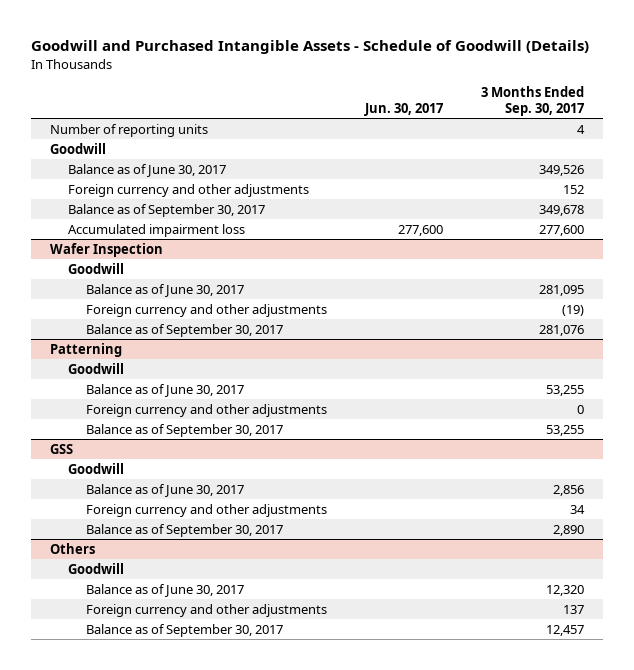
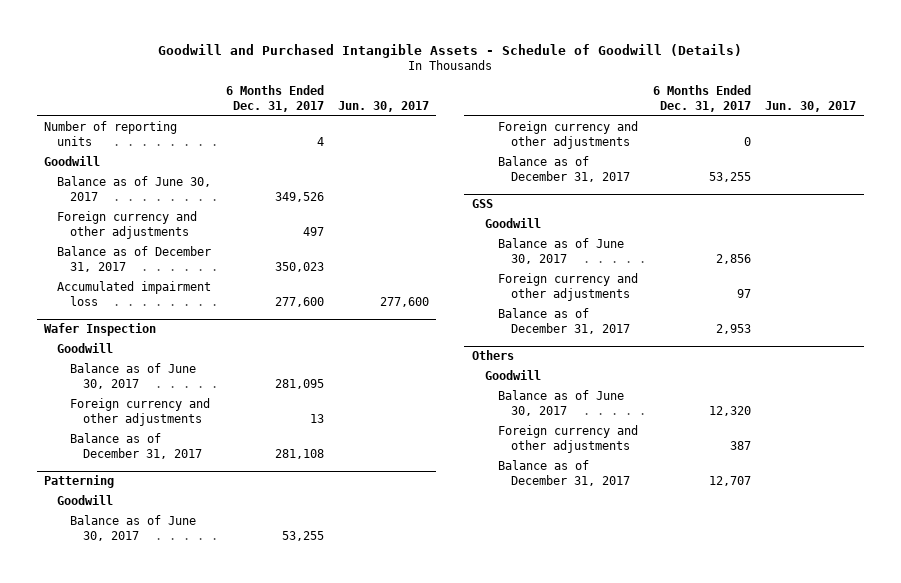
- | Jun. 30, 2017 | 3 Months Ended Sep. 30, 2017
+ | 6 Months Ended Dec. 31, 2017 | Jun. 30, 2017
- Balance as of September 30, 2017 | | 349,678
+ Balance as of December 31, 2017 | 350,023 |
@ Wafer Inspection
- Balance as of September 30, 2017 | | 281,076
+ Balance as of December 31, 2017 | 281,108 |
@ Patterning
- Balance as of September 30, 2017 | | 53,255
+ Balance as of December 31, 2017 | 53,255 |
@ GSS
- Balance as of September 30, 2017 | | 2,890
+ Balance as of December 31, 2017 | 2,953 |
@ Others
- Balance as of September 30, 2017 | | 12,457
+ Balance as of December 31, 2017 | 12,707 |

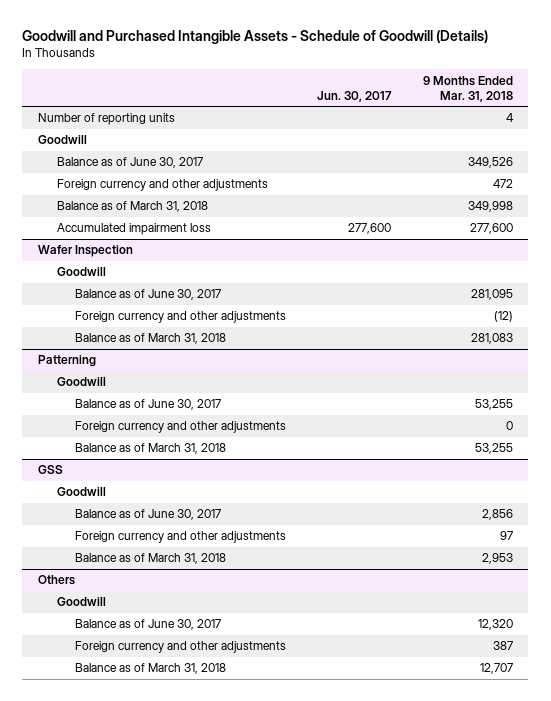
- | 6 Months Ended Dec. 31, 2017 | Jun. 30, 2017
+ | Jun. 30, 2017 | 9 Months Ended Mar. 31, 2018
- Balance as of December 31, 2017 | 350,023 |
+ Balance as of March 31, 2018 | | 349,998
@ Wafer Inspection
- Balance as of December 31, 2017 | 281,108 |
+ Balance as of March 31, 2018 | | 281,083
@ Patterning
- Balance as of December 31, 2017 | 53,255 |
+ Balance as of March 31, 2018 | | 53,255
@ GSS
- Balance as of December 31, 2017 | 2,953 |
+ Balance as of March 31, 2018 | | 2,953
@ Others
- Balance as of December 31, 2017 | 12,707 |
+ Balance as of March 31, 2018 | | 12,707

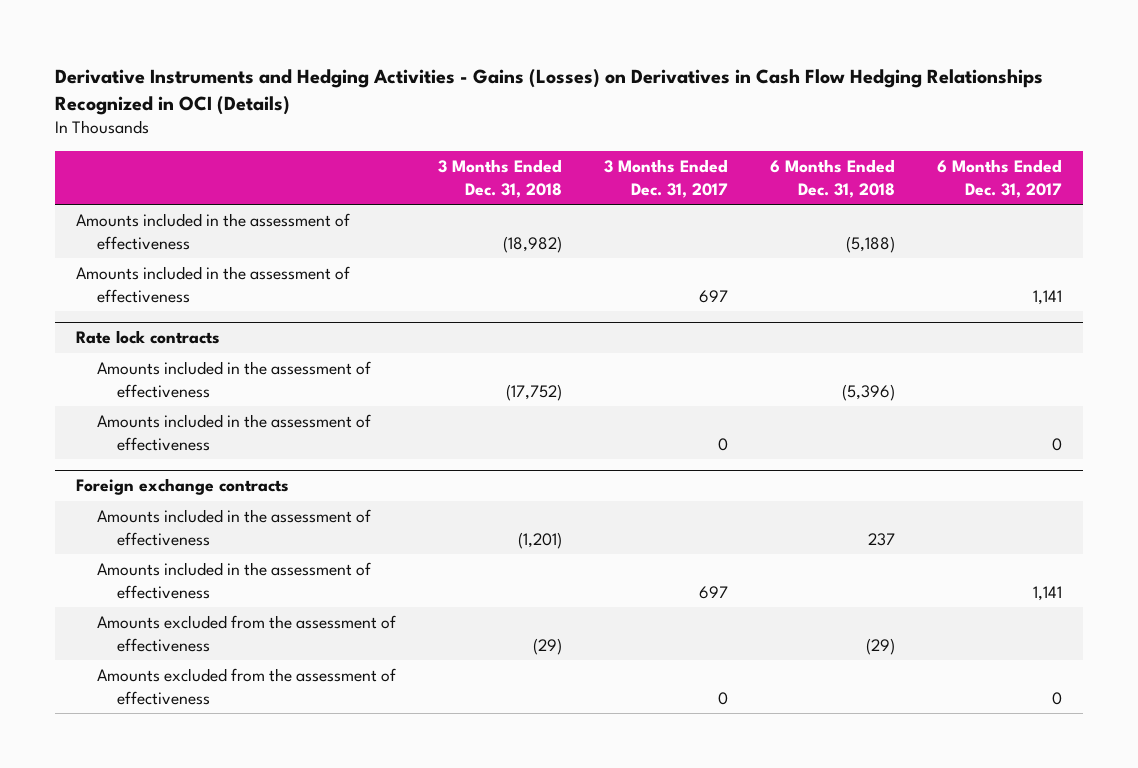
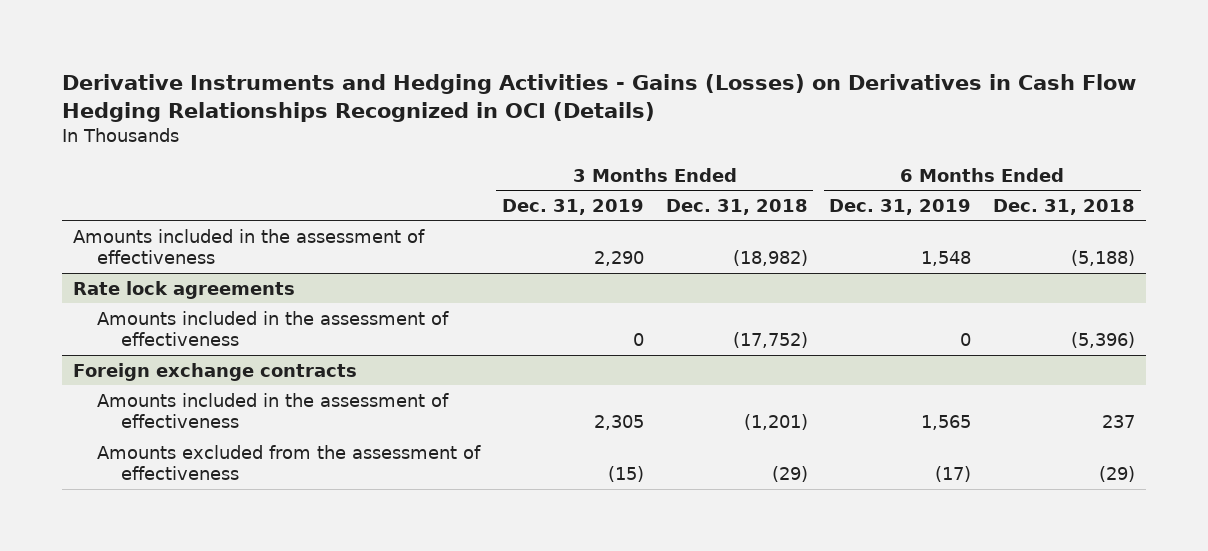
- | 3 Months Ended Dec. 31, 2018 | 3 Months Ended Dec. 31, 2017 | 6 Months Ended Dec. 31, 2018 | 6 Months Ended Dec. 31, 2017
+ | 3 Months Ended Dec. 31, 2019 | 3 Months Ended Dec. 31, 2018 | 6 Months Ended Dec. 31, 2019 | 6 Months Ended Dec. 31, 2018
- Amounts included in the assessment of effectiveness | | 697 | | 1,141
- Rate lock contracts
+ Rate lock agreements
- Amounts included in the assessment of effectiveness | | 0 | | 0
@ Foreign exchange contracts
- Amounts included in the assessment of effectiveness | | 697 | | 1,141
- Amounts excluded from the assessment of effectiveness | | 0 | | 0

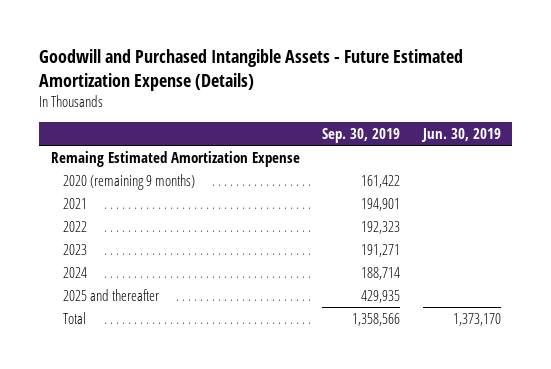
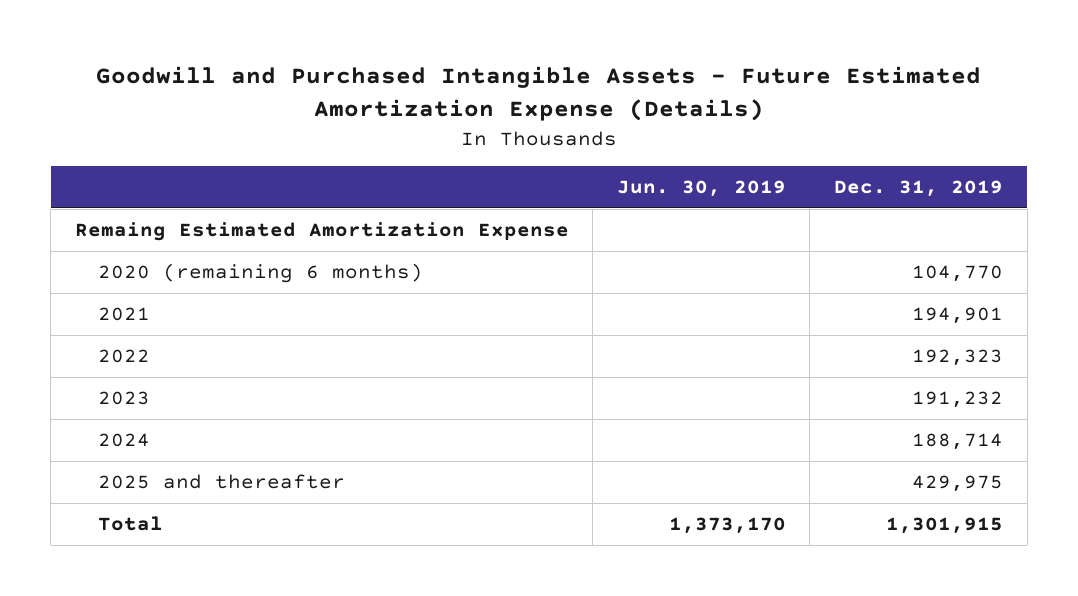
- | Sep. 30, 2019 | Jun. 30, 2019
+ | Jun. 30, 2019 | Dec. 31, 2019
- 2020 (remaining 9 months) | 161,422 |
+ 2020 (remaining 6 months) | | 104,770

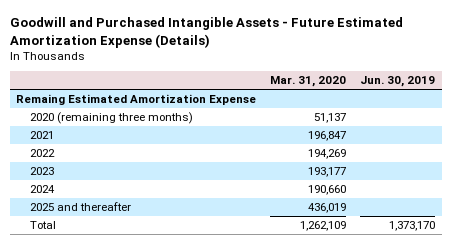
- | Jun. 30, 2019 | Dec. 31, 2019
+ | Mar. 31, 2020 | Jun. 30, 2019
- 2020 (remaining 6 months) | | 104,770
+ 2020 (remaining three months) | 51,137 |

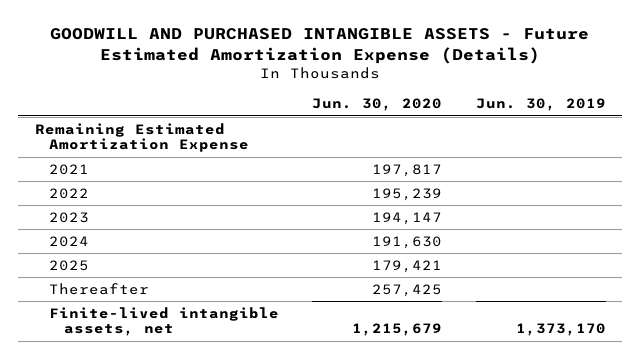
- Goodwill and Purchased Intangible Assets - Future Estimated Amortization Expense (Details)
+ GOODWILL AND PURCHASED INTANGIBLE ASSETS - Future Estimated Amortization Expense (Details)
- | Mar. 31, 2020 | Jun. 30, 2019
+ | Jun. 30, 2020 | Jun. 30, 2019
- Remaing Estimated Amortization Expense
- 2020 (remaining three months) | 51,137 |
+ Remaining Estimated Amortization Expense
- 2025 and thereafter | 436,019 |
- Total | 1,262,109 | 1,373,170
+ 2025 | 179,421 |
+ Thereafter | 257,425 |
+ Finite-lived intangible assets, net | 1,215,679 | 1,373,170

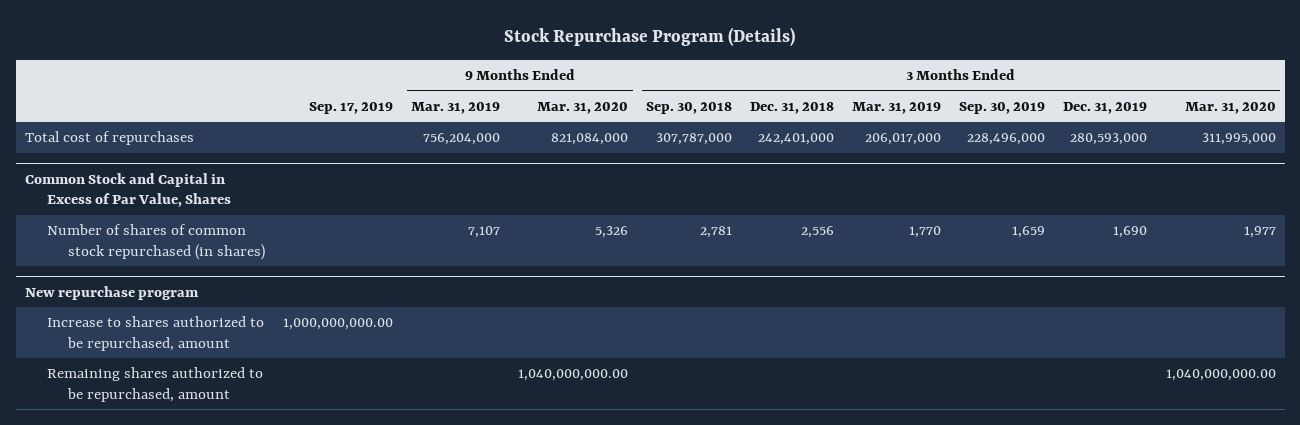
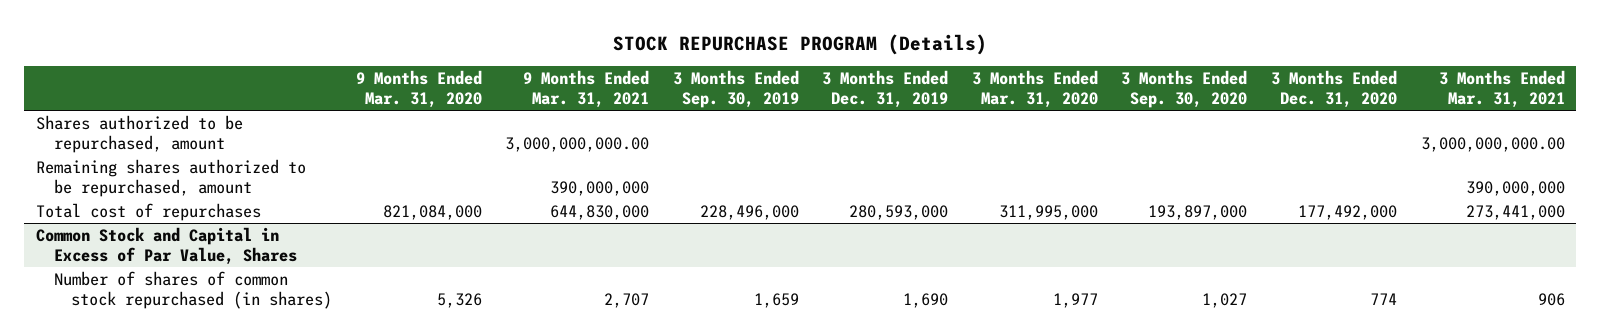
- Stock Repurchase Program (Details)
+ STOCK REPURCHASE PROGRAM (Details)
- | Sep. 17, 2019 | 9 Months Ended Mar. 31, 2019 | 9 Months Ended Mar. 31, 2020 | 3 Months Ended Sep. 30, 2018 | 3 Months Ended Dec. 31, 2018 | 3 Months Ended Mar. 31, 2019 | 3 Months Ended Sep. 30, 2019 | 3 Months Ended Dec. 31, 2019 | 3 Months Ended Mar. 31, 2020
+ | 9 Months Ended Mar. 31, 2020 | 9 Months Ended Mar. 31, 2021 | 3 Months Ended Sep. 30, 2019 | 3 Months Ended Dec. 31, 2019 | 3 Months Ended Mar. 31, 2020 | 3 Months Ended Sep. 30, 2020 | 3 Months Ended Dec. 31, 2020 | 3 Months Ended Mar. 31, 2021
+ Shares authorized to be repurchased, amount | | 3,000,000,000.00 | | | | | | 3,000,000,000.00
+ Remaining shares authorized to be repurchased, amount | | 390,000,000 | | | | | | 390,000,000
- New repurchase program
- Increase to shares authorized to be repurchased, amount | 1,000,000,000.00 | | | | | | | |
- Remaining shares authorized to be repurchased, amount | | | 1,040,000,000.00 | | | | | | 1,040,000,000.00

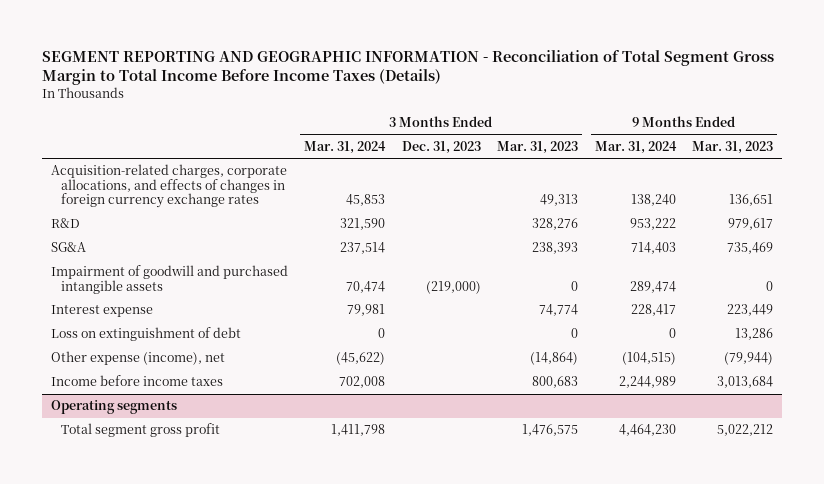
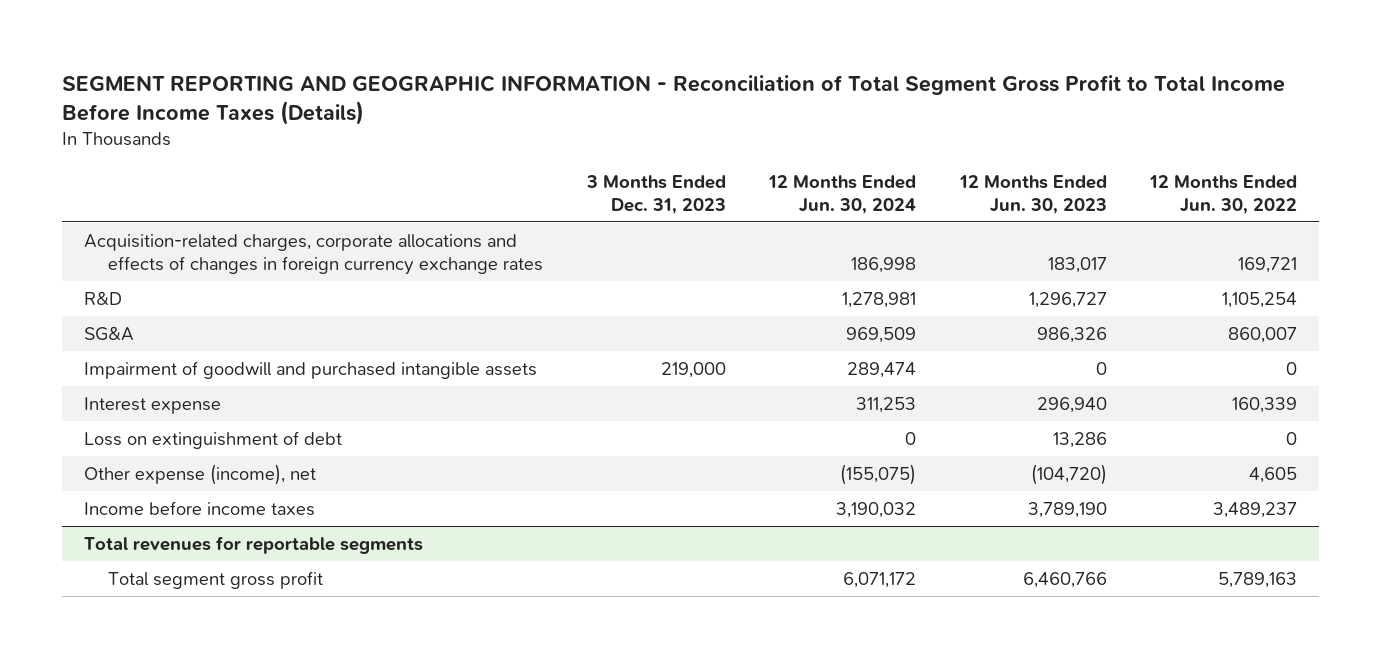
- SEGMENT REPORTING AND GEOGRAPHIC INFORMATION - Reconciliation of Total Segment Gross Margin to Total Income Before Income Taxes (Details)
+ SEGMENT REPORTING AND GEOGRAPHIC INFORMATION - Reconciliation of Total Segment Gross Profit to Total Income Before Income Taxes (Details)
- | 3 Months Ended Mar. 31, 2024 | 3 Months Ended Dec. 31, 2023 | 3 Months Ended Mar. 31, 2023 | 9 Months Ended Mar. 31, 2024 | 9 Months Ended Mar. 31, 2023
+ | 3 Months Ended Dec. 31, 2023 | 12 Months Ended Jun. 30, 2024 | 12 Months Ended Jun. 30, 2023 | 12 Months Ended Jun. 30, 2022
- Acquisition-related charges, corporate allocations, and effects of changes in foreign currency exchange rates | 45,853 | | 49,313 | 138,240 | 136,651
+ Acquisition-related charges, corporate allocations and effects of changes in foreign currency exchange rates | | 186,998 | 183,017 | 169,721
- Impairment of goodwill and purchased intangible assets | 70,474 | (219,000) | 0 | 289,474 | 0
+ Impairment of goodwill and purchased intangible assets | 219,000 | 289,474 | 0 | 0
- Operating segments
+ Total revenues for reportable segments

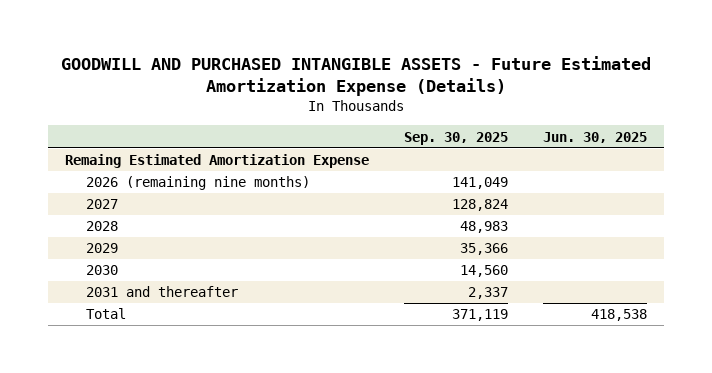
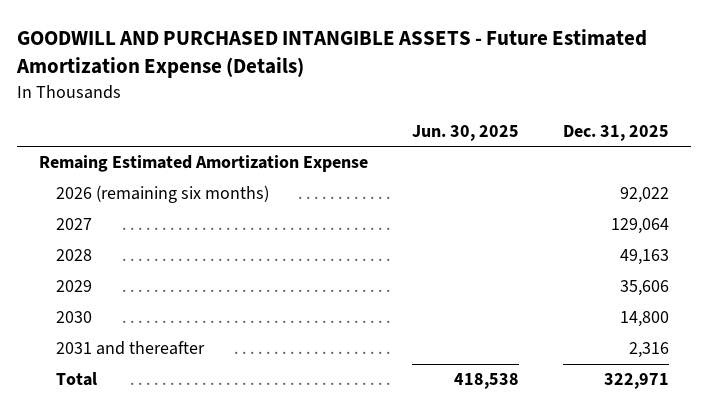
- | Sep. 30, 2025 | Jun. 30, 2025
+ | Jun. 30, 2025 | Dec. 31, 2025
- 2026 (remaining nine months) | 141,049 |
+ 2026 (remaining six months) | | 92,022

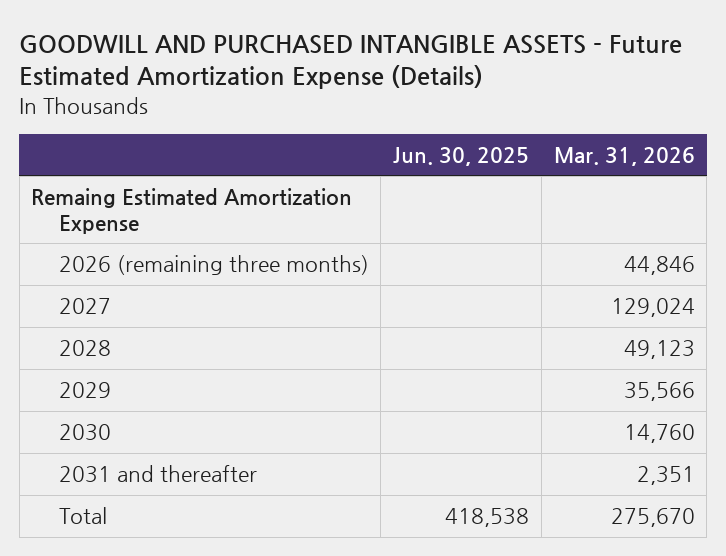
- | Jun. 30, 2025 | Dec. 31, 2025
+ | Jun. 30, 2025 | Mar. 31, 2026
- 2026 (remaining six months) | | 92,022
+ 2026 (remaining three months) | | 44,846

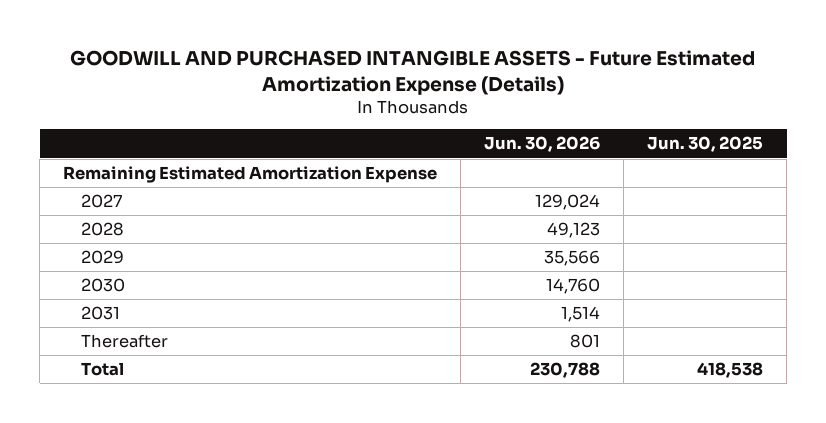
- | Jun. 30, 2025 | Mar. 31, 2026
+ | Jun. 30, 2026 | Jun. 30, 2025
- Remaing Estimated Amortization Expense
- 2026 (remaining three months) | | 44,846
+ Remaining Estimated Amortization Expense
- 2031 and thereafter | | 2,351
+ 2031 | 1,514 |
+ Thereafter | 801 |

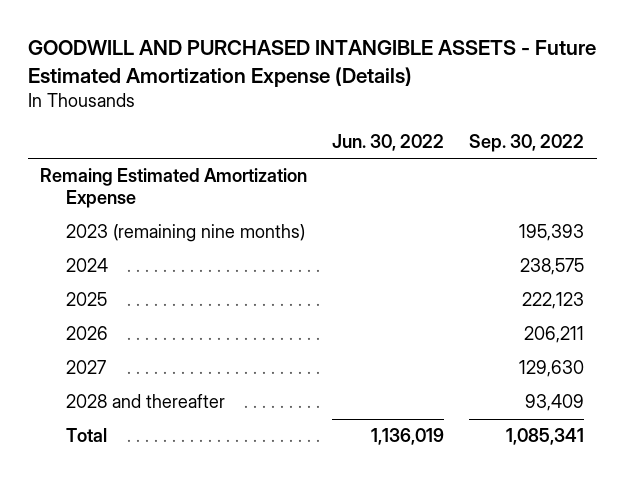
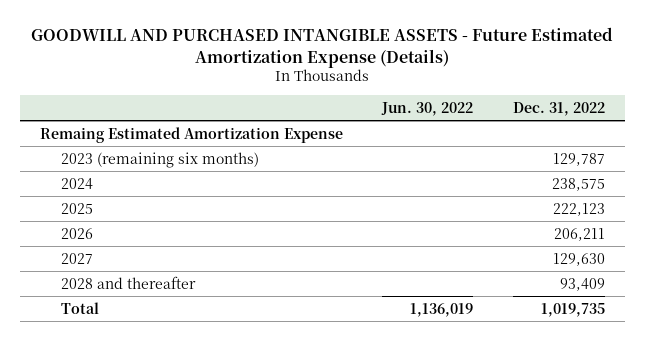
- | Jun. 30, 2022 | Sep. 30, 2022
+ | Jun. 30, 2022 | Dec. 31, 2022
- 2023 (remaining nine months) | | 195,393
+ 2023 (remaining six months) | | 129,787

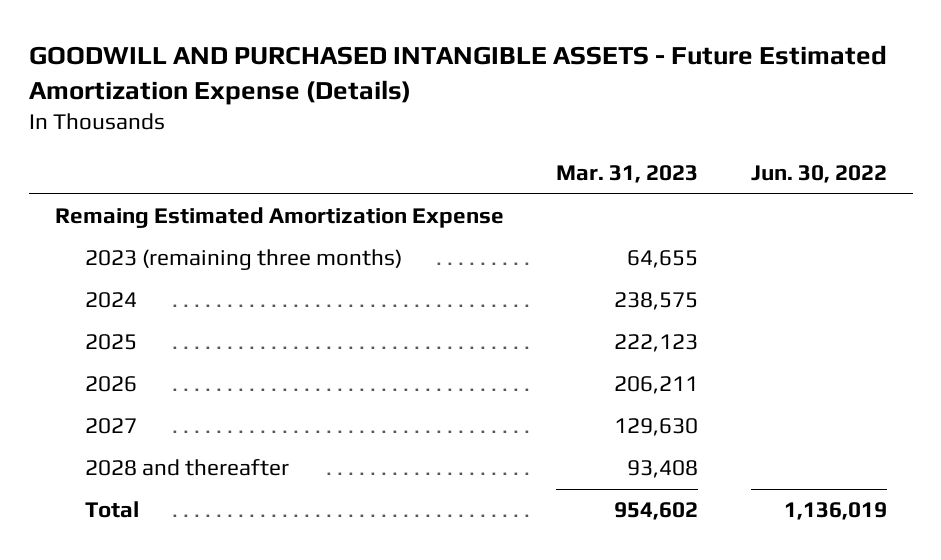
- | Jun. 30, 2022 | Dec. 31, 2022
+ | Mar. 31, 2023 | Jun. 30, 2022
- 2023 (remaining six months) | | 129,787
+ 2023 (remaining three months) | 64,655 |

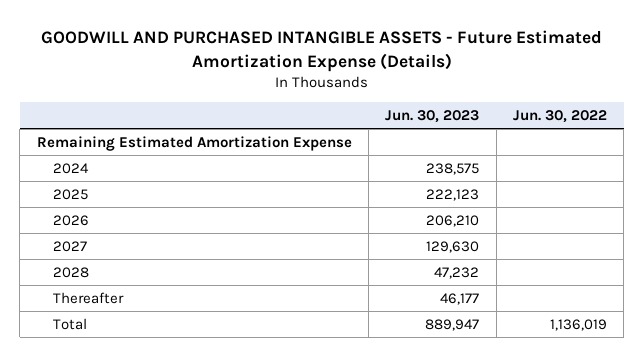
- | Mar. 31, 2023 | Jun. 30, 2022
+ | Jun. 30, 2023 | Jun. 30, 2022
- Remaing Estimated Amortization Expense
- 2023 (remaining three months) | 64,655 |
+ Remaining Estimated Amortization Expense
- 2028 and thereafter | 93,408 |
+ 2028 | 47,232 |
+ Thereafter | 46,177 |

